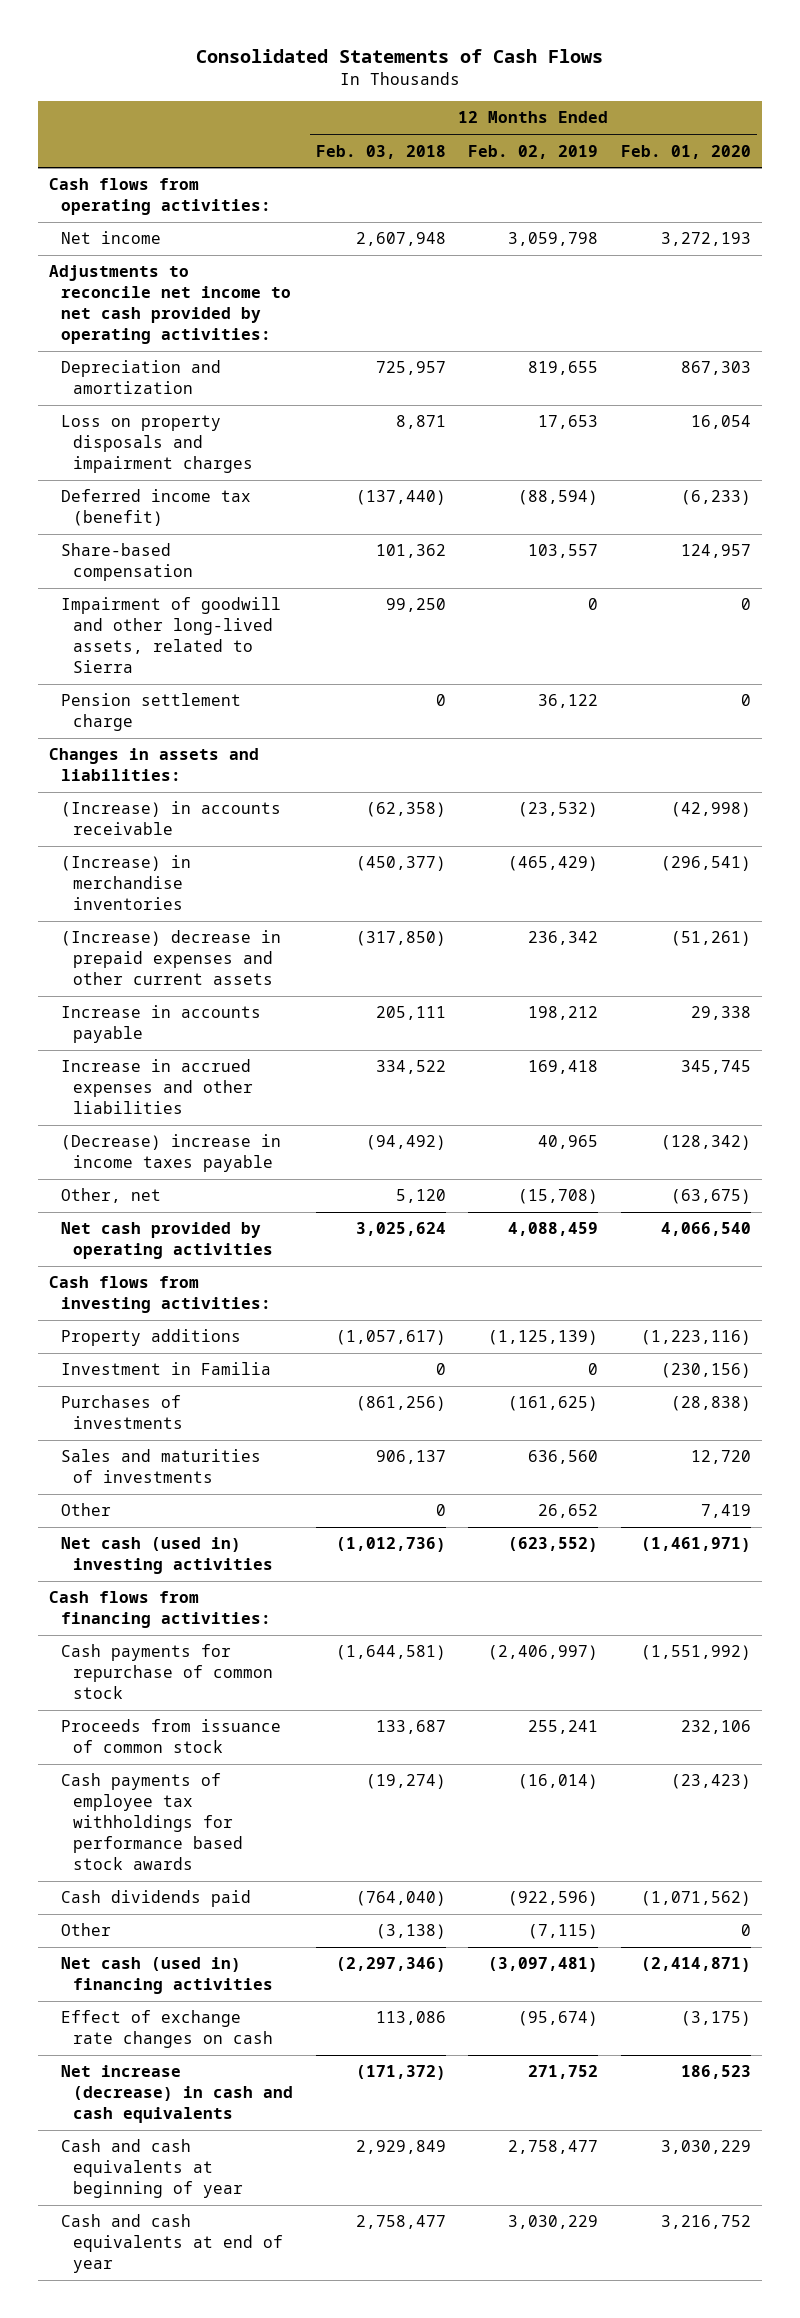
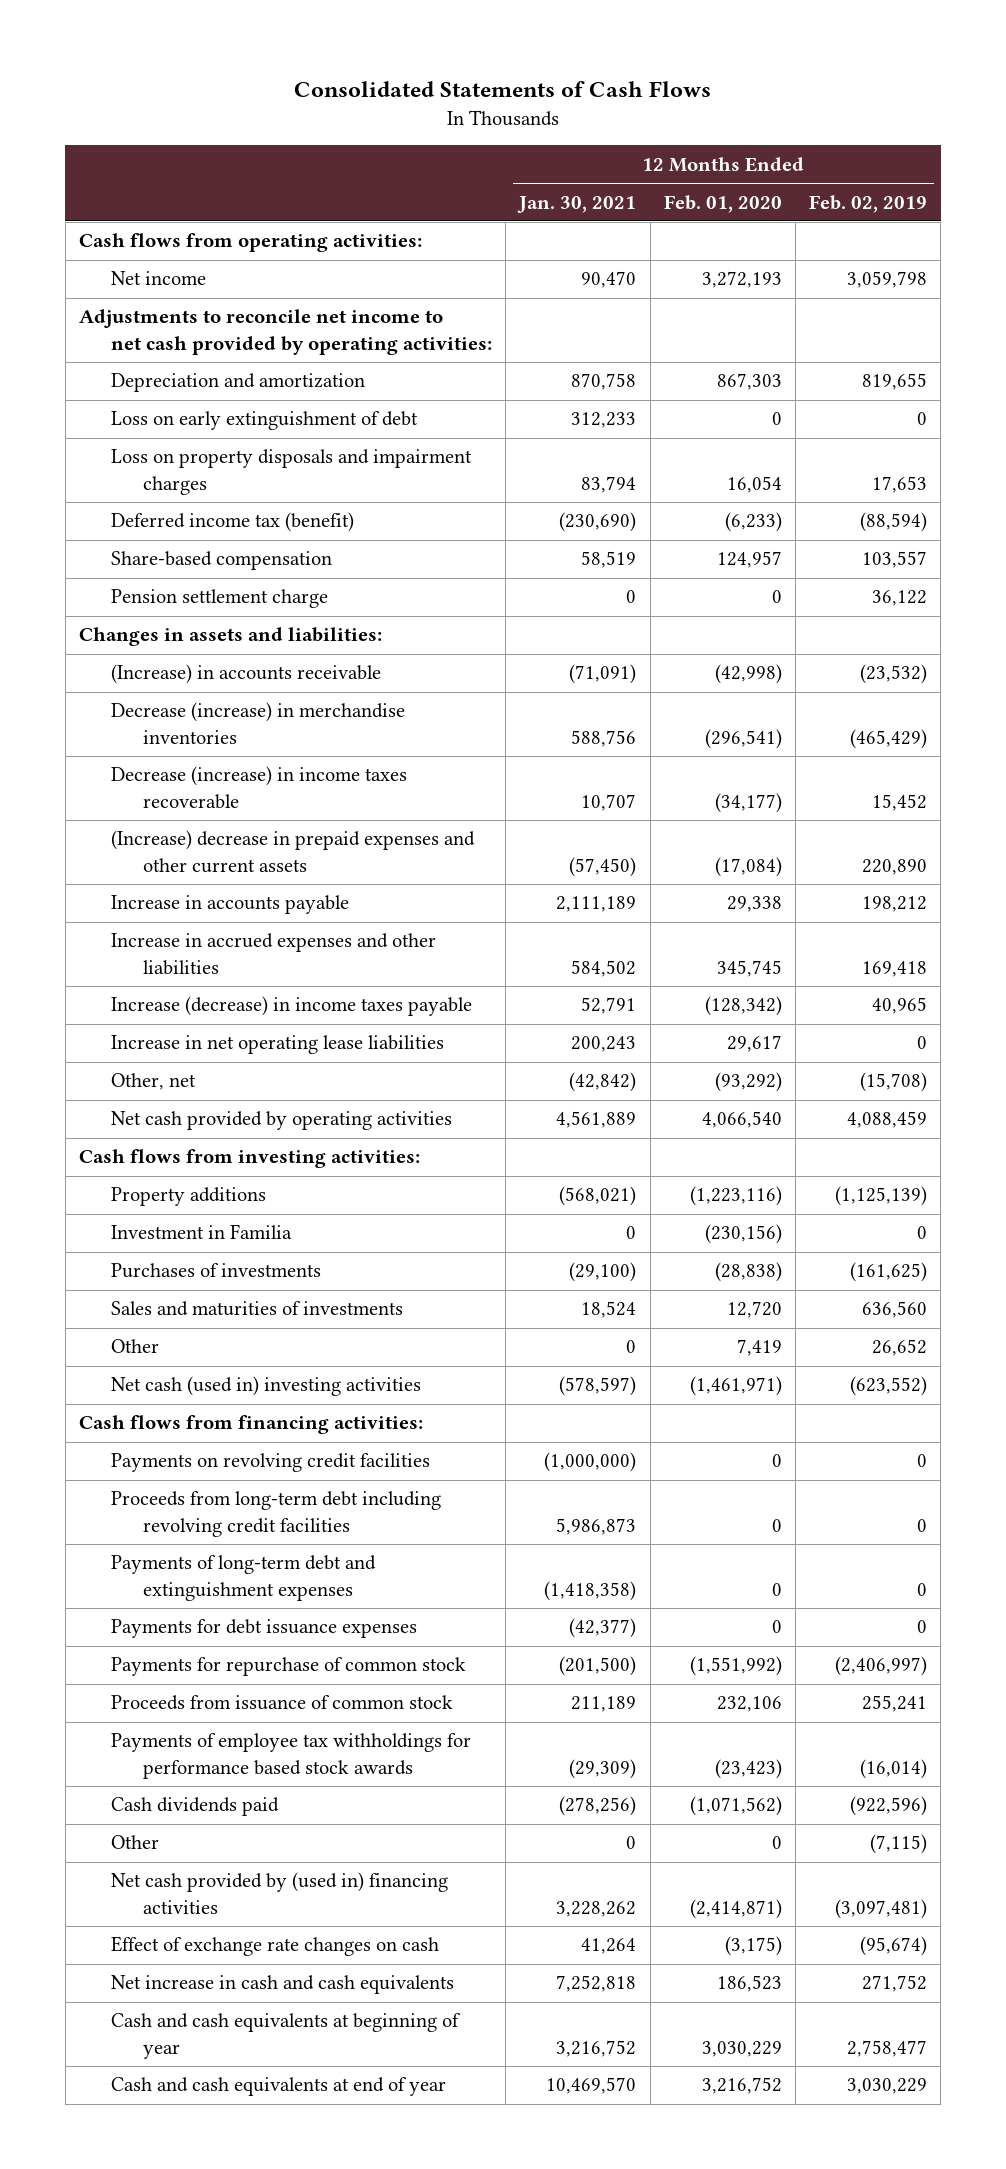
- | 12 Months Ended Feb. 03, 2018 | 12 Months Ended Feb. 02, 2019 | 12 Months Ended Feb. 01, 2020
+ | 12 Months Ended Jan. 30, 2021 | 12 Months Ended Feb. 01, 2020 | 12 Months Ended Feb. 02, 2019
+ Loss on early extinguishment of debt | 312,233 | 0 | 0
- Impairment of goodwill and other long-lived assets, related to Sierra | 99,250 | 0 | 0
- (Increase) in merchandise inventories | (450,377) | (465,429) | (296,541)
- (Increase) decrease in prepaid expenses and other current assets | (317,850) | 236,342 | (51,261)
+ Decrease (increase) in merchandise inventories | 588,756 | (296,541) | (465,429)
+ Decrease (increase) in income taxes recoverable | 10,707 | (34,177) | 15,452
+ (Increase) decrease in prepaid expenses and other current assets | (57,450) | (17,084) | 220,890
- (Decrease) increase in income taxes payable | (94,492) | 40,965 | (128,342)
- Other, net | 5,120 | (15,708) | (63,675)
+ Increase (decrease) in income taxes payable | 52,791 | (128,342) | 40,965
+ Increase in net operating lease liabilities | 200,243 | 29,617 | 0
+ Other, net | (42,842) | (93,292) | (15,708)
- Cash payments for repurchase of common stock | (1,644,581) | (2,406,997) | (1,551,992)
+ Payments on revolving credit facilities | (1,000,000) | 0 | 0
+ Proceeds from long-term debt including revolving credit facilities | 5,986,873 | 0 | 0
+ Payments of long-term debt and extinguishment expenses | (1,418,358) | 0 | 0
+ Payments for debt issuance expenses | (42,377) | 0 | 0
+ Payments for repurchase of common stock | (201,500) | (1,551,992) | (2,406,997)
- Cash payments of employee tax withholdings for performance based stock awards | (19,274) | (16,014) | (23,423)
+ Payments of employee tax withholdings for performance based stock awards | (29,309) | (23,423) | (16,014)
- Net cash (used in) financing activities | (2,297,346) | (3,097,481) | (2,414,871)
+ Net cash provided by (used in) financing activities | 3,228,262 | (2,414,871) | (3,097,481)
- Net increase (decrease) in cash and cash equivalents | (171,372) | 271,752 | 186,523
+ Net increase in cash and cash equivalents | 7,252,818 | 186,523 | 271,752

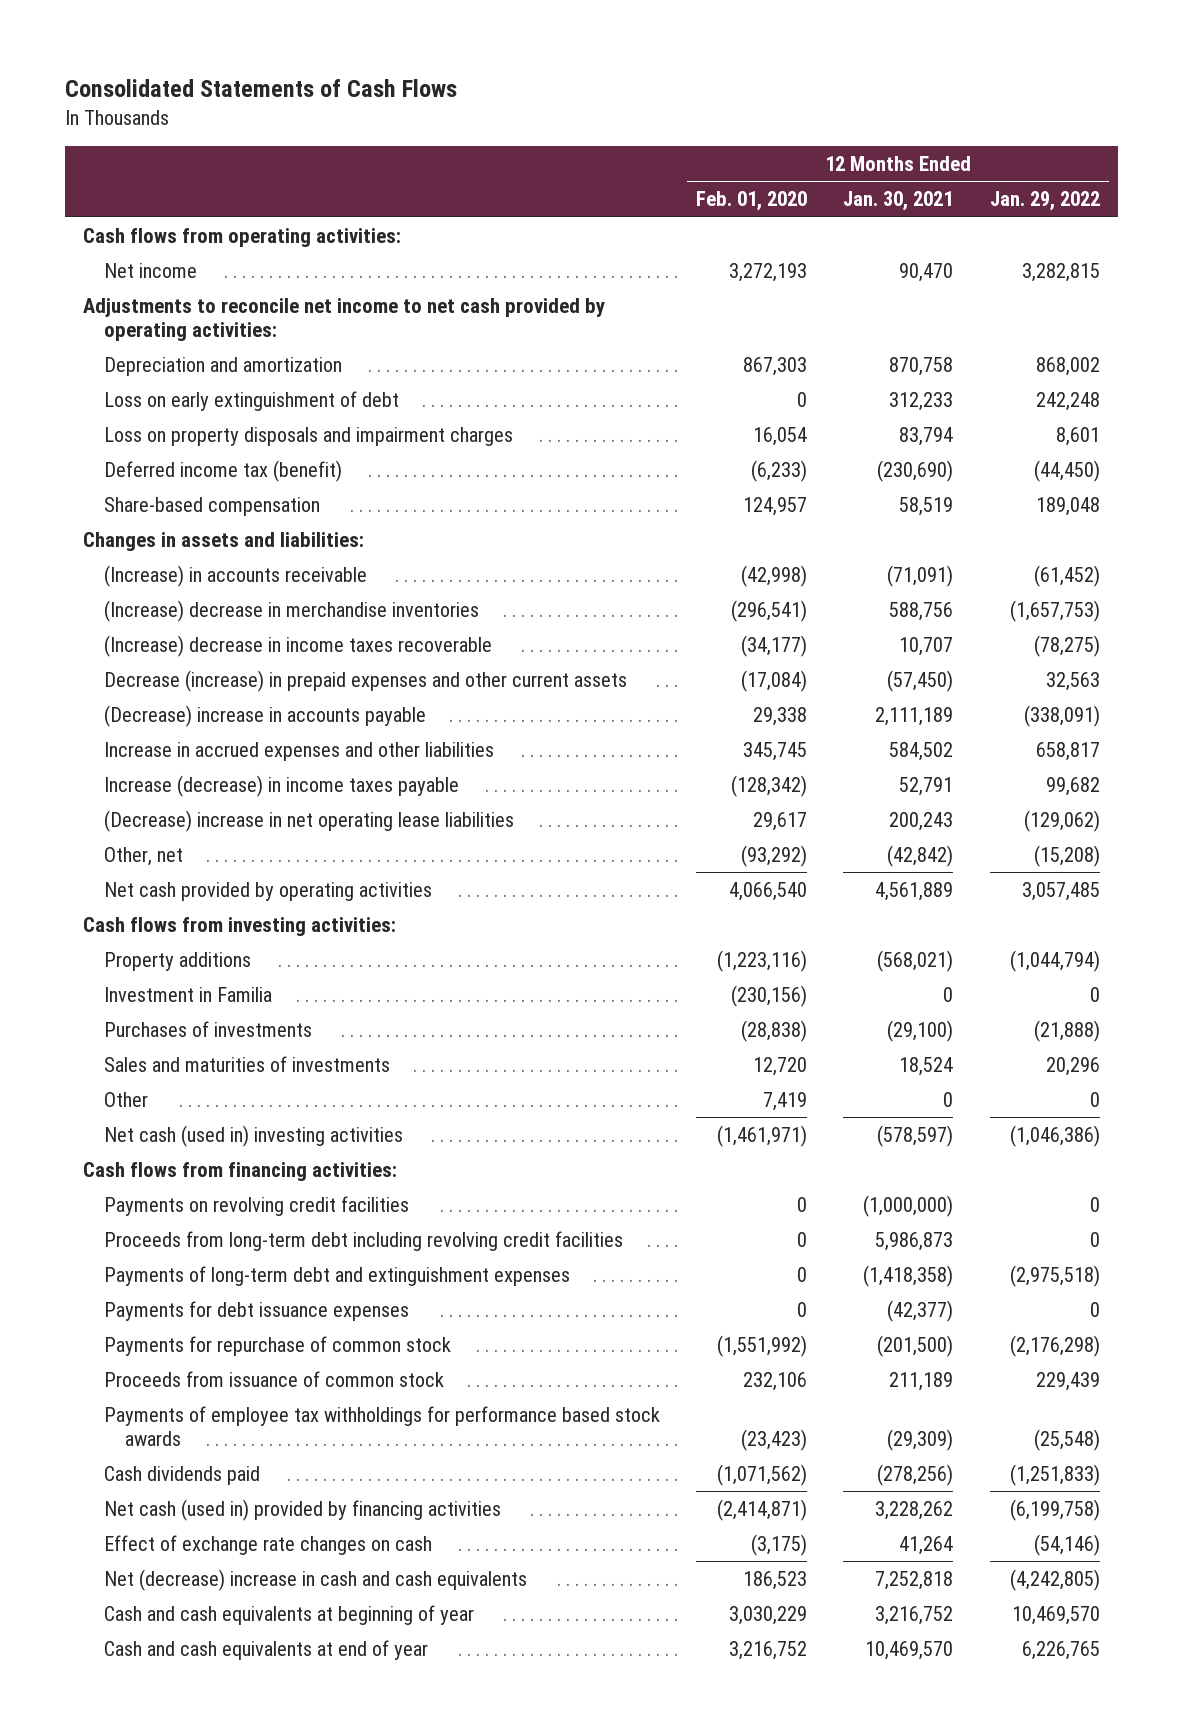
- | 12 Months Ended Jan. 30, 2021 | 12 Months Ended Feb. 01, 2020 | 12 Months Ended Feb. 02, 2019
+ | 12 Months Ended Feb. 01, 2020 | 12 Months Ended Jan. 30, 2021 | 12 Months Ended Jan. 29, 2022
- Pension settlement charge | 0 | 0 | 36,122
- Decrease (increase) in merchandise inventories | 588,756 | (296,541) | (465,429)
- Decrease (increase) in income taxes recoverable | 10,707 | (34,177) | 15,452
- (Increase) decrease in prepaid expenses and other current assets | (57,450) | (17,084) | 220,890
- Increase in accounts payable | 2,111,189 | 29,338 | 198,212
+ (Increase) decrease in merchandise inventories | (296,541) | 588,756 | (1,657,753)
+ (Increase) decrease in income taxes recoverable | (34,177) | 10,707 | (78,275)
+ Decrease (increase) in prepaid expenses and other current assets | (17,084) | (57,450) | 32,563
+ (Decrease) increase in accounts payable | 29,338 | 2,111,189 | (338,091)
- Increase in net operating lease liabilities | 200,243 | 29,617 | 0
+ (Decrease) increase in net operating lease liabilities | 29,617 | 200,243 | (129,062)
- Other | 0 | 0 | (7,115)
- Net cash provided by (used in) financing activities | 3,228,262 | (2,414,871) | (3,097,481)
+ Net cash (used in) provided by financing activities | (2,414,871) | 3,228,262 | (6,199,758)
- Net increase in cash and cash equivalents | 7,252,818 | 186,523 | 271,752
+ Net (decrease) increase in cash and cash equivalents | 186,523 | 7,252,818 | (4,242,805)

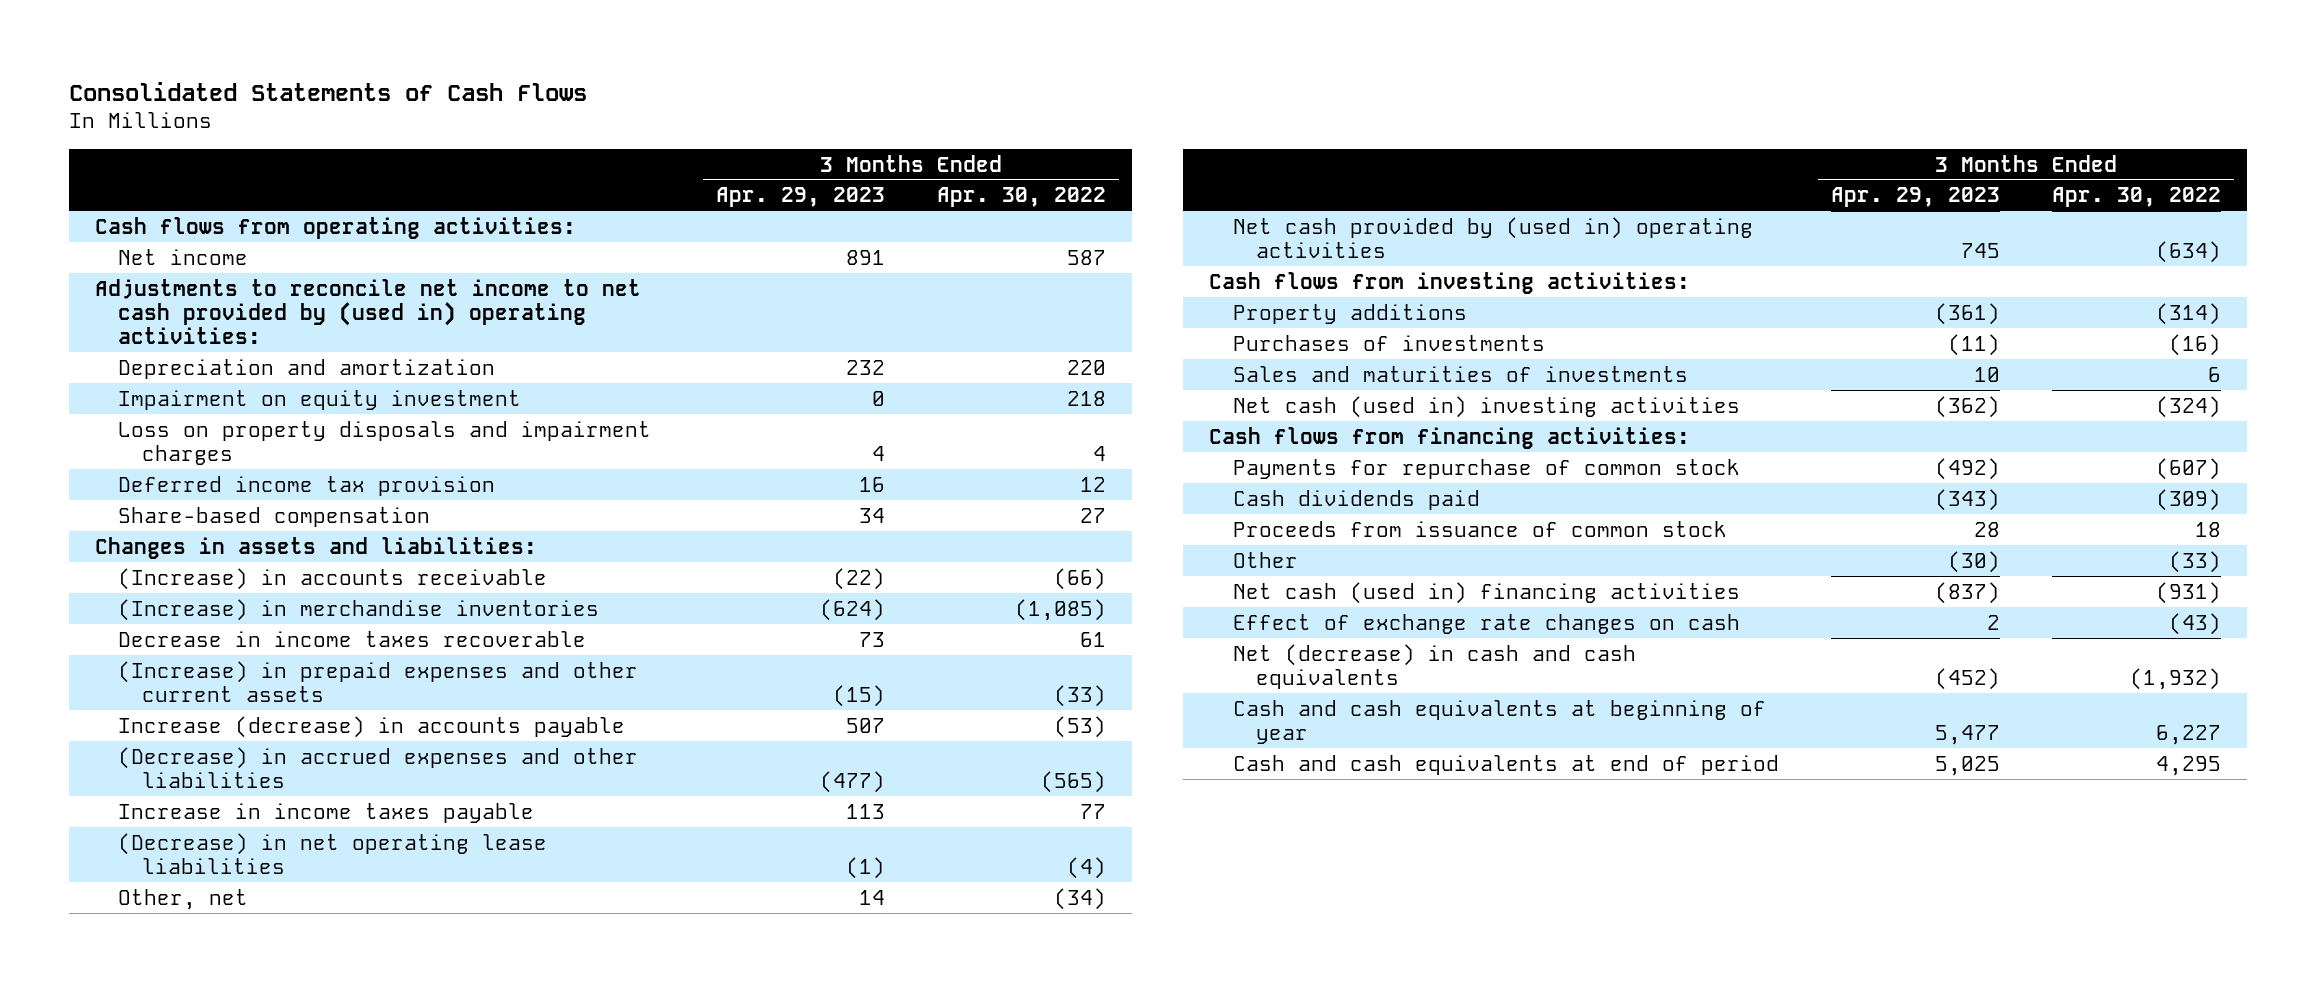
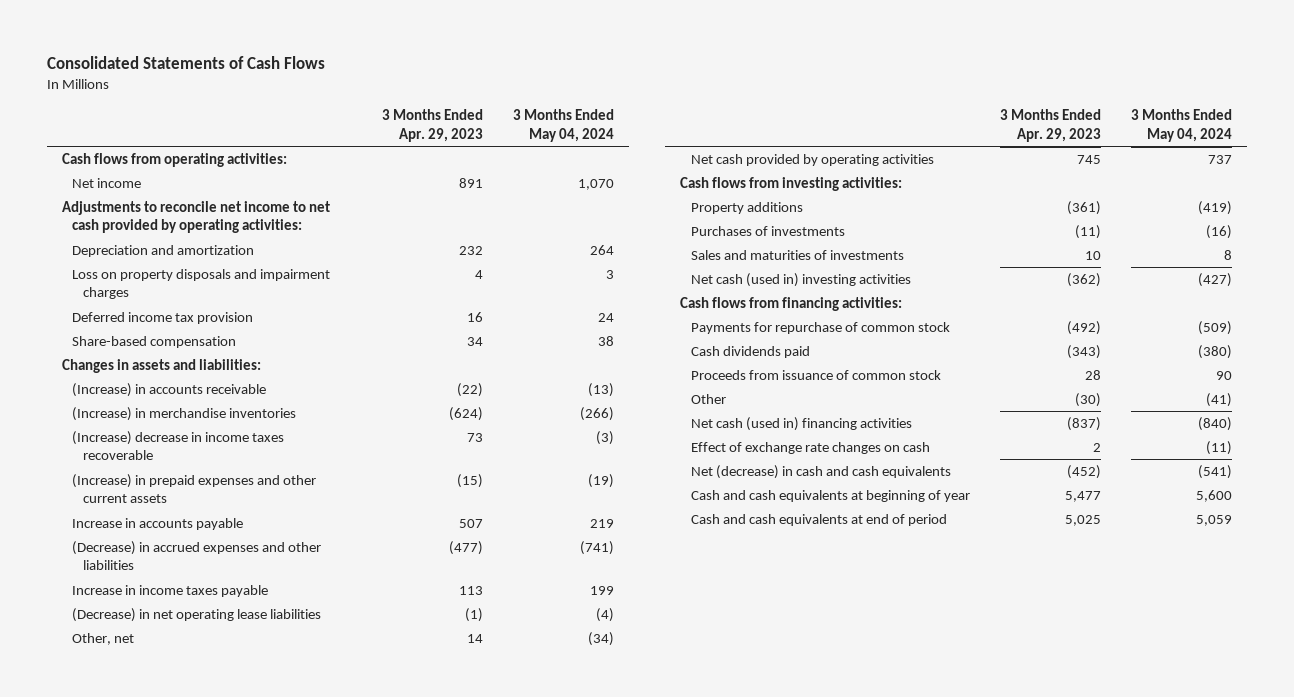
- | 3 Months Ended Apr. 29, 2023 | 3 Months Ended Apr. 30, 2022
+ | 3 Months Ended Apr. 29, 2023 | 3 Months Ended May 04, 2024
- Adjustments to reconcile net income to net cash provided by (used in) operating activities:
+ Adjustments to reconcile net income to net cash provided by operating activities:
- Impairment on equity investment | 0 | 218
- Decrease in income taxes recoverable | 73 | 61
+ (Increase) decrease in income taxes recoverable | 73 | (3)
- Increase (decrease) in accounts payable | 507 | (53)
+ Increase in accounts payable | 507 | 219
- Net cash provided by (used in) operating activities | 745 | (634)
+ Net cash provided by operating activities | 745 | 737

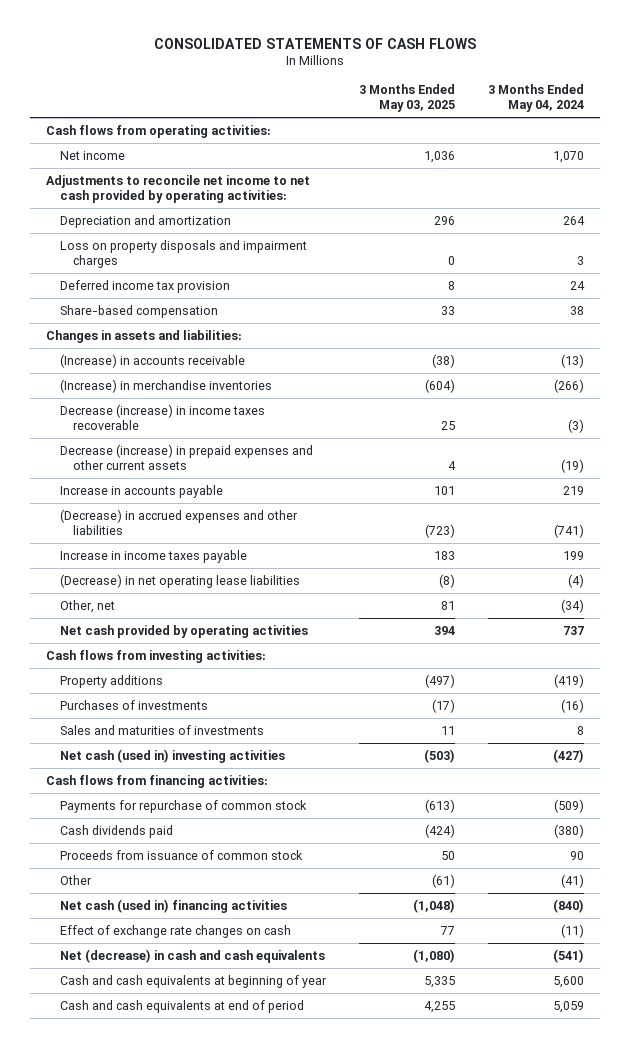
- Consolidated Statements of Cash Flows
+ CONSOLIDATED STATEMENTS OF CASH FLOWS
- | 3 Months Ended Apr. 29, 2023 | 3 Months Ended May 04, 2024
+ | 3 Months Ended May 03, 2025 | 3 Months Ended May 04, 2024
- (Increase) decrease in income taxes recoverable | 73 | (3)
- (Increase) in prepaid expenses and other current assets | (15) | (19)
+ Decrease (increase) in income taxes recoverable | 25 | (3)
+ Decrease (increase) in prepaid expenses and other current assets | 4 | (19)

